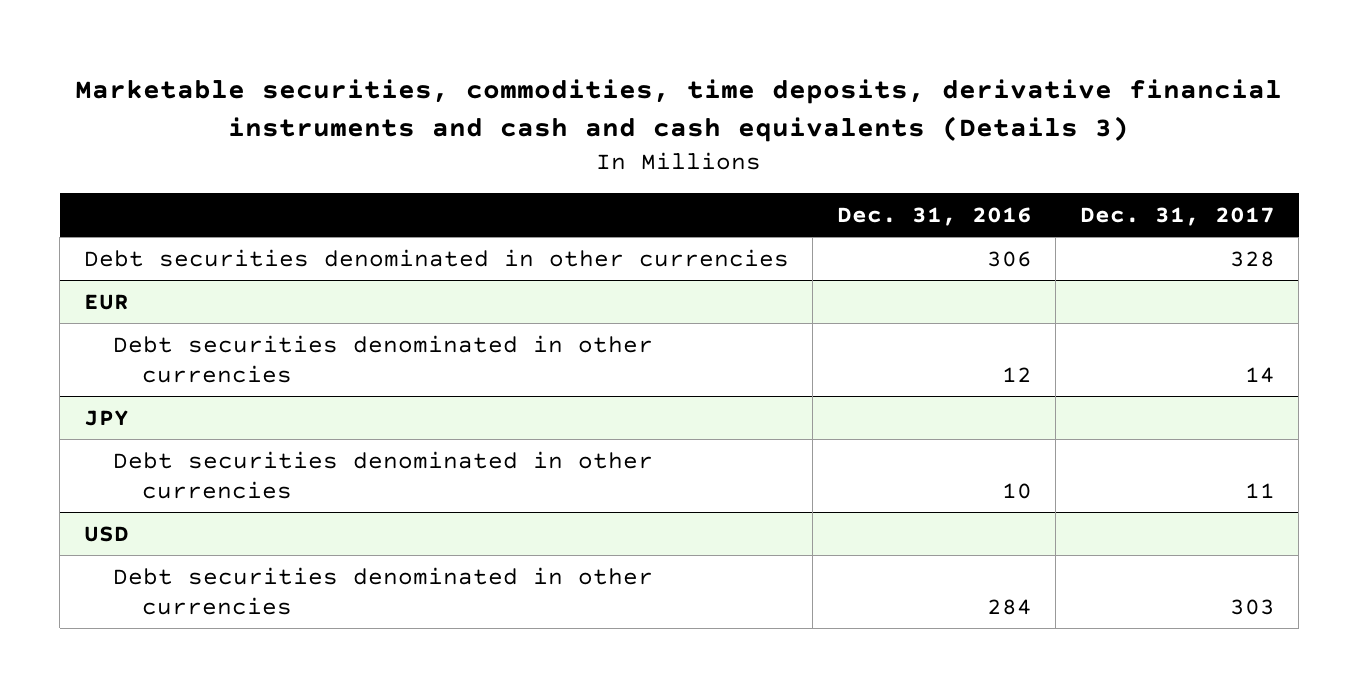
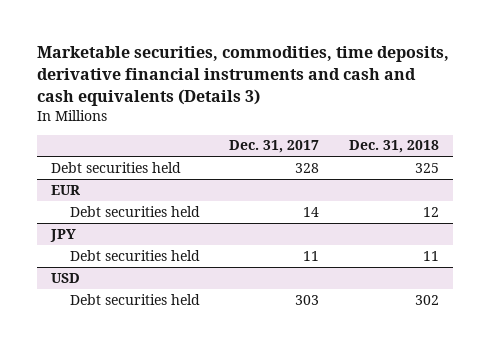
- | Dec. 31, 2016 | Dec. 31, 2017
+ | Dec. 31, 2017 | Dec. 31, 2018
- Debt securities denominated in other currencies | 306 | 328
+ Debt securities held | 328 | 325
@ EUR
- Debt securities denominated in other currencies | 12 | 14
+ Debt securities held | 14 | 12
@ JPY
- Debt securities denominated in other currencies | 10 | 11
+ Debt securities held | 11 | 11
@ USD
- Debt securities denominated in other currencies | 284 | 303
+ Debt securities held | 303 | 302

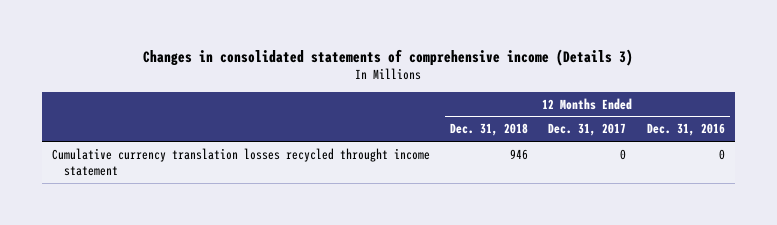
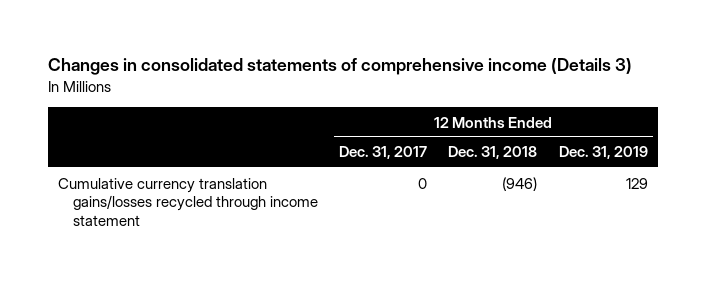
- | 12 Months Ended Dec. 31, 2018 | 12 Months Ended Dec. 31, 2017 | 12 Months Ended Dec. 31, 2016
+ | 12 Months Ended Dec. 31, 2017 | 12 Months Ended Dec. 31, 2018 | 12 Months Ended Dec. 31, 2019
- Cumulative currency translation losses recycled throught income statement | 946 | 0 | 0
+ Cumulative currency translation gains/losses recycled through income statement | 0 | (946) | 129

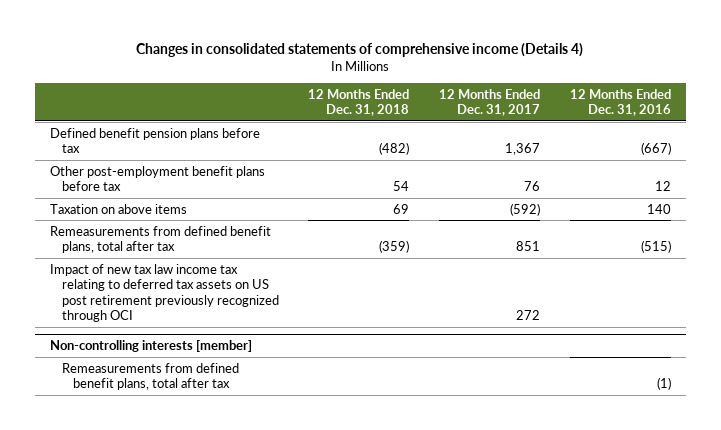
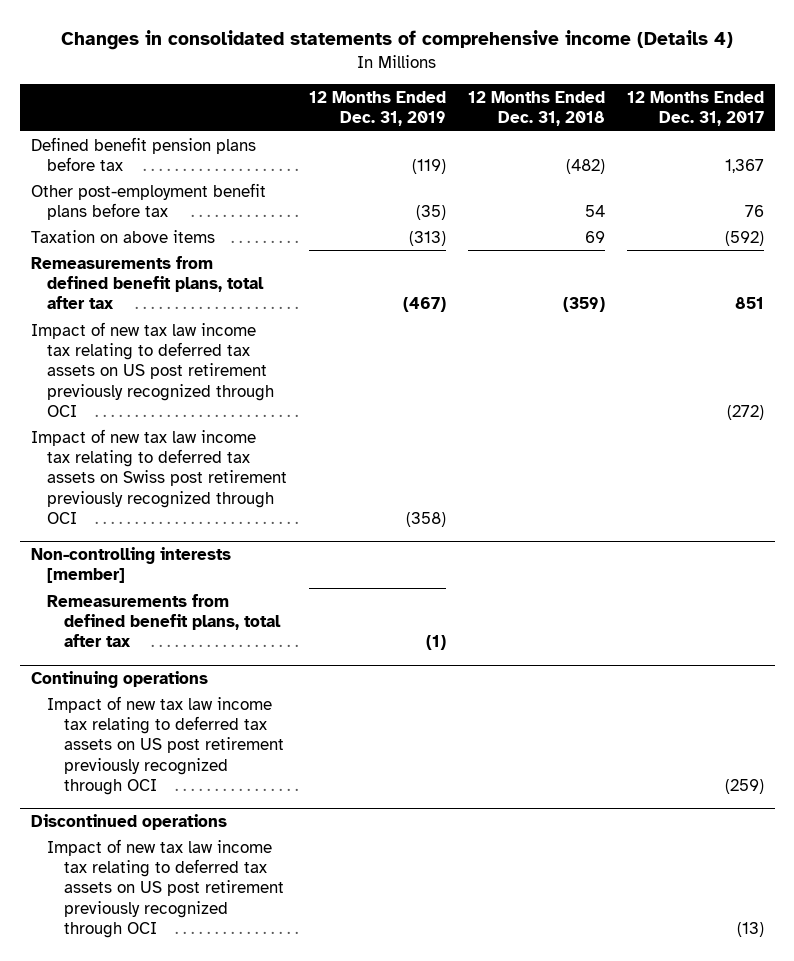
- | 12 Months Ended Dec. 31, 2018 | 12 Months Ended Dec. 31, 2017 | 12 Months Ended Dec. 31, 2016
+ | 12 Months Ended Dec. 31, 2019 | 12 Months Ended Dec. 31, 2018 | 12 Months Ended Dec. 31, 2017
- Impact of new tax law income tax relating to deferred tax assets on US post retirement previously recognized through OCI | | 272 |
+ Impact of new tax law income tax relating to deferred tax assets on US post retirement previously recognized through OCI | | | (272)
+ Impact of new tax law income tax relating to deferred tax assets on Swiss post retirement previously recognized through OCI | (358) | |
+ Continuing operations
+ Impact of new tax law income tax relating to deferred tax assets on US post retirement previously recognized through OCI | | | (259)
+ Discontinued operations
+ Impact of new tax law income tax relating to deferred tax assets on US post retirement previously recognized through OCI | | | (13)

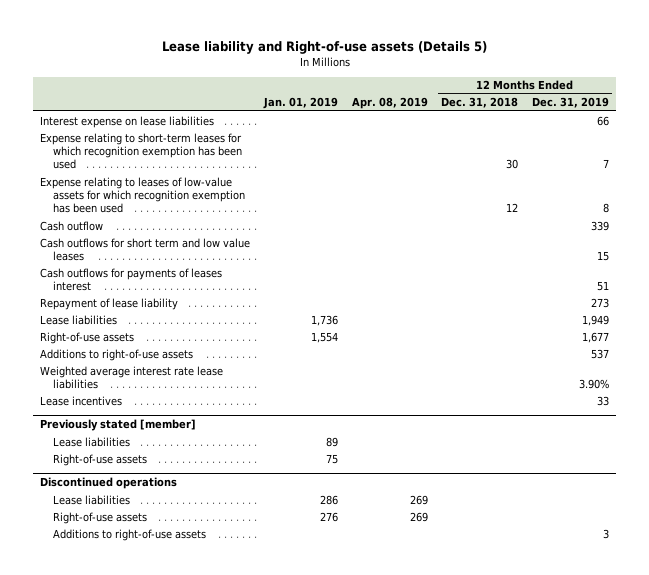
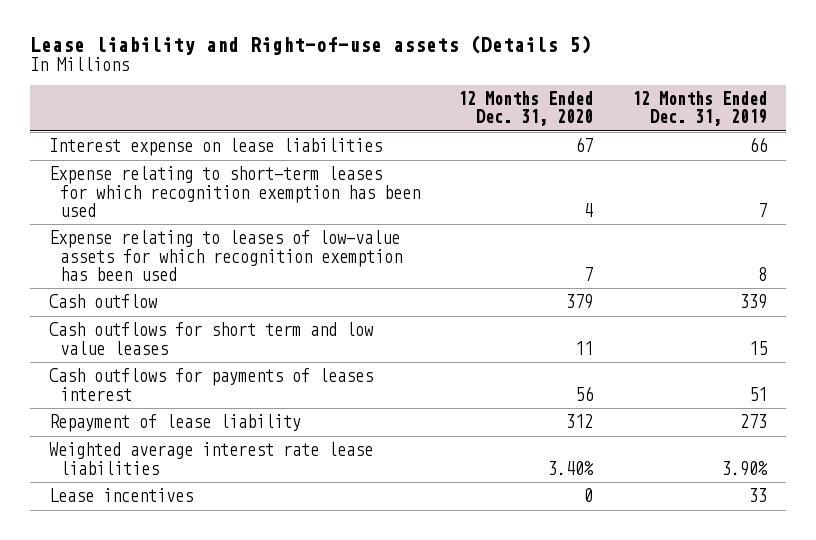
- | Jan. 01, 2019 | Apr. 08, 2019 | 12 Months Ended Dec. 31, 2018 | 12 Months Ended Dec. 31, 2019
+ | 12 Months Ended Dec. 31, 2020 | 12 Months Ended Dec. 31, 2019
- Lease liabilities | 1,736 | | | 1,949
- Right-of-use assets | 1,554 | | | 1,677
- Additions to right-of-use assets | | | | 537
- Previously stated [member]
- Lease liabilities | 89 | | |
- Right-of-use assets | 75 | | |
- Discontinued operations
- Lease liabilities | 286 | 269 | |
- Right-of-use assets | 276 | 269 | |
- Additions to right-of-use assets | | | | 3

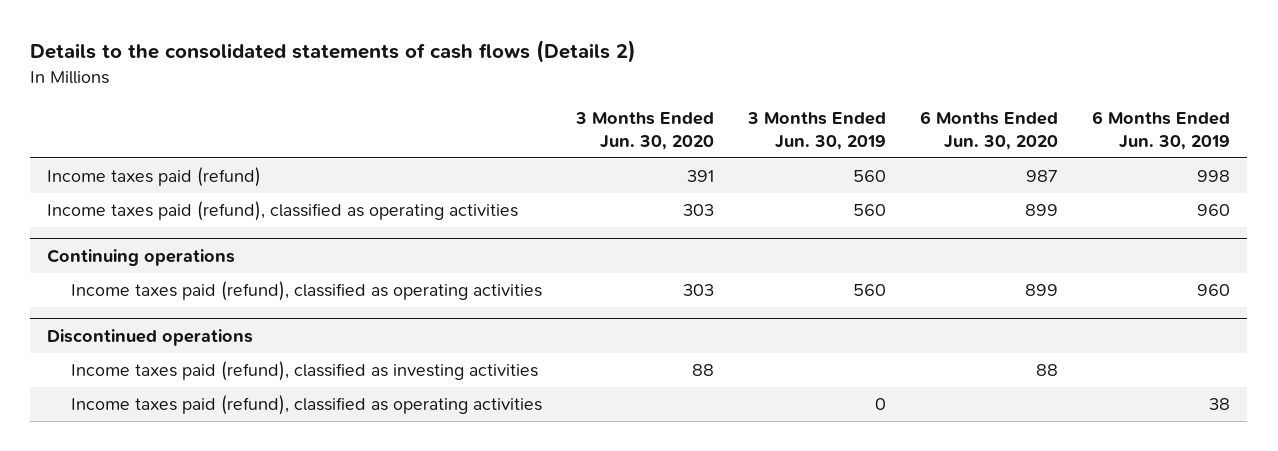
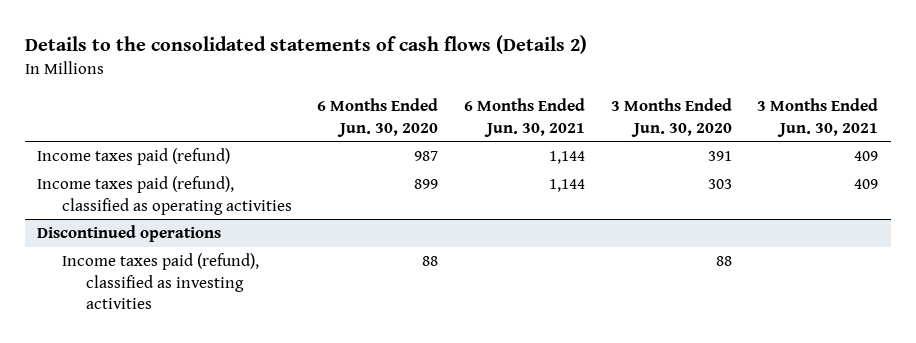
- | 3 Months Ended Jun. 30, 2020 | 3 Months Ended Jun. 30, 2019 | 6 Months Ended Jun. 30, 2020 | 6 Months Ended Jun. 30, 2019
+ | 6 Months Ended Jun. 30, 2020 | 6 Months Ended Jun. 30, 2021 | 3 Months Ended Jun. 30, 2020 | 3 Months Ended Jun. 30, 2021
- Continuing operations
- Income taxes paid (refund), classified as operating activities | 303 | 560 | 899 | 960
@ Discontinued operations
- Income taxes paid (refund), classified as operating activities | | 0 | | 38

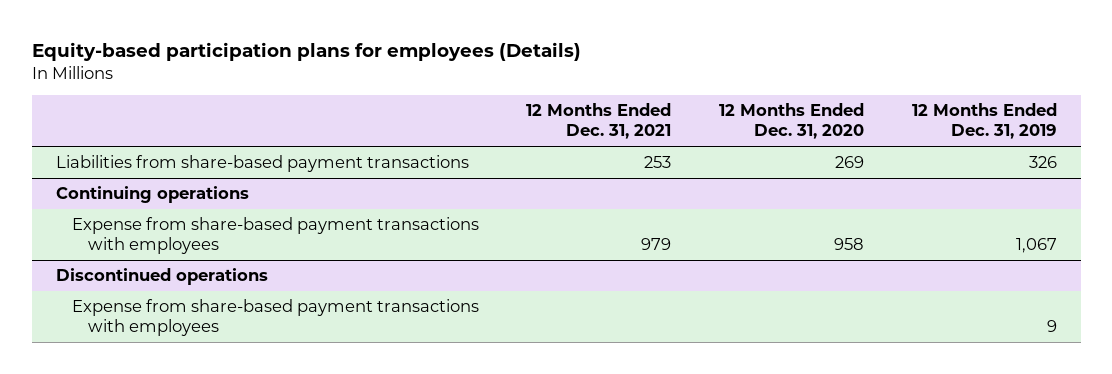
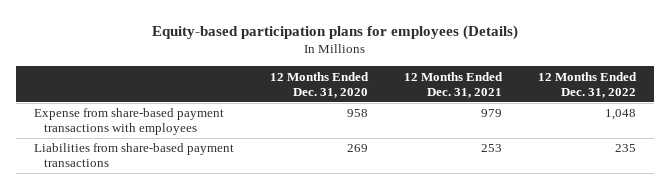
- | 12 Months Ended Dec. 31, 2021 | 12 Months Ended Dec. 31, 2020 | 12 Months Ended Dec. 31, 2019
+ | 12 Months Ended Dec. 31, 2020 | 12 Months Ended Dec. 31, 2021 | 12 Months Ended Dec. 31, 2022
- Continuing operations
- Discontinued operations
- Expense from share-based payment transactions with employees | | | 9
moved down: Liabilities from share-based payment transactions | 269 | 253 | 235

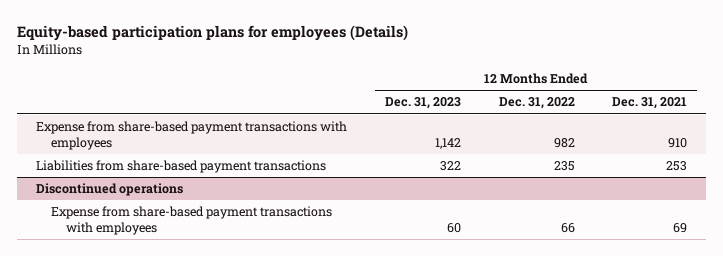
- | 12 Months Ended Dec. 31, 2020 | 12 Months Ended Dec. 31, 2021 | 12 Months Ended Dec. 31, 2022
+ | 12 Months Ended Dec. 31, 2023 | 12 Months Ended Dec. 31, 2022 | 12 Months Ended Dec. 31, 2021
- Expense from share-based payment transactions with employees | 958 | 979 | 1,048
+ Expense from share-based payment transactions with employees | 1,142 | 982 | 910
+ Discontinued operations
+ Expense from share-based payment transactions with employees | 60 | 66 | 69

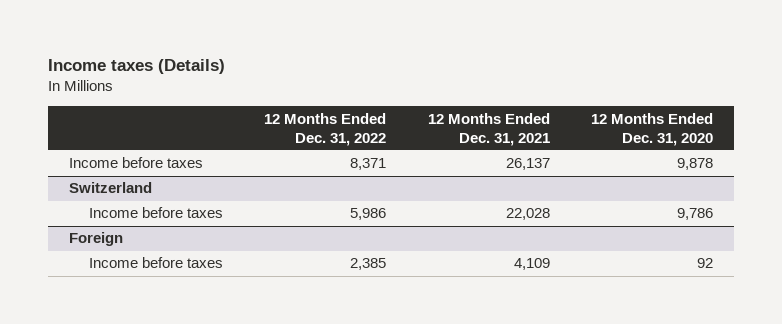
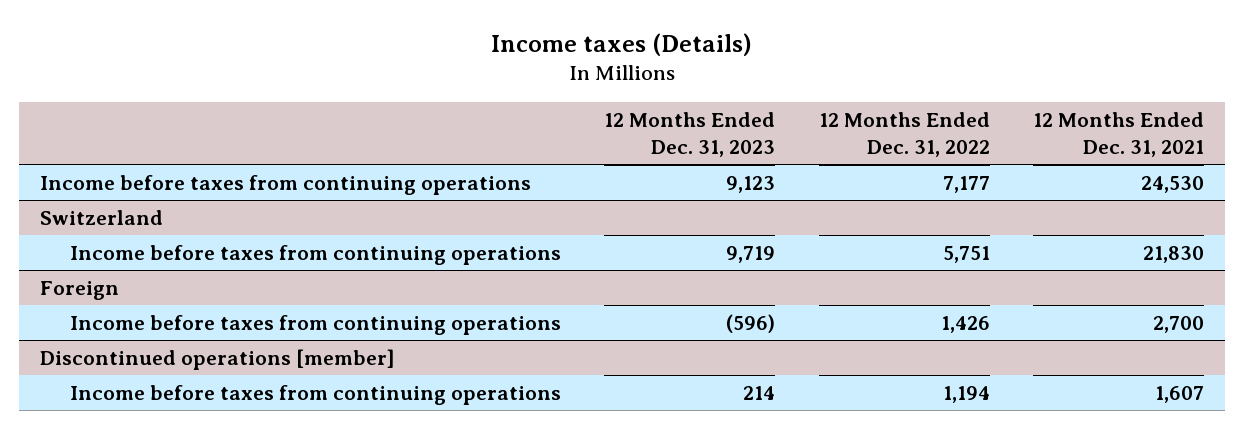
- | 12 Months Ended Dec. 31, 2022 | 12 Months Ended Dec. 31, 2021 | 12 Months Ended Dec. 31, 2020
+ | 12 Months Ended Dec. 31, 2023 | 12 Months Ended Dec. 31, 2022 | 12 Months Ended Dec. 31, 2021
- Income before taxes | 8,371 | 26,137 | 9,878
+ Income before taxes from continuing operations | 9,123 | 7,177 | 24,530
@ Switzerland
- Income before taxes | 5,986 | 22,028 | 9,786
+ Income before taxes from continuing operations | 9,719 | 5,751 | 21,830
@ Foreign
- Income before taxes | 2,385 | 4,109 | 92
+ Income before taxes from continuing operations | (596) | 1,426 | 2,700
+ Discontinued operations [member]
+ Income before taxes from continuing operations | 214 | 1,194 | 1,607

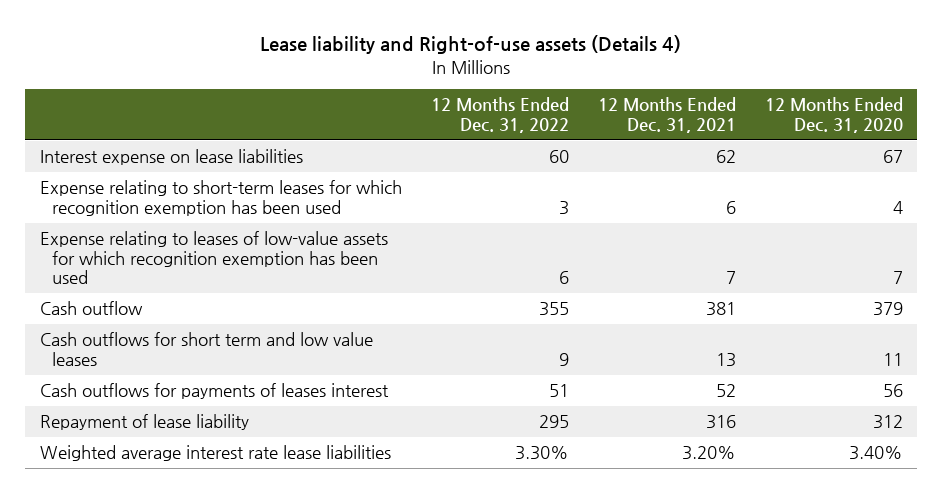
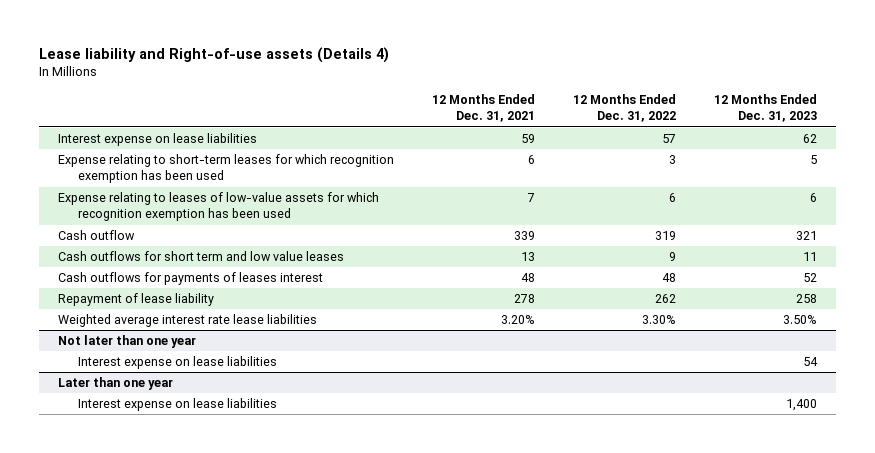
- | 12 Months Ended Dec. 31, 2022 | 12 Months Ended Dec. 31, 2021 | 12 Months Ended Dec. 31, 2020
+ | 12 Months Ended Dec. 31, 2021 | 12 Months Ended Dec. 31, 2022 | 12 Months Ended Dec. 31, 2023
- Interest expense on lease liabilities | 60 | 62 | 67
+ Interest expense on lease liabilities | 59 | 57 | 62
- Cash outflow | 355 | 381 | 379
+ Cash outflow | 339 | 319 | 321
- Cash outflows for payments of leases interest | 51 | 52 | 56
- Repayment of lease liability | 295 | 316 | 312
+ Cash outflows for payments of leases interest | 48 | 48 | 52
+ Repayment of lease liability | 278 | 262 | 258
+ Not later than one year
+ Interest expense on lease liabilities | | | 54
+ Later than one year
+ Interest expense on lease liabilities | | | 1,400

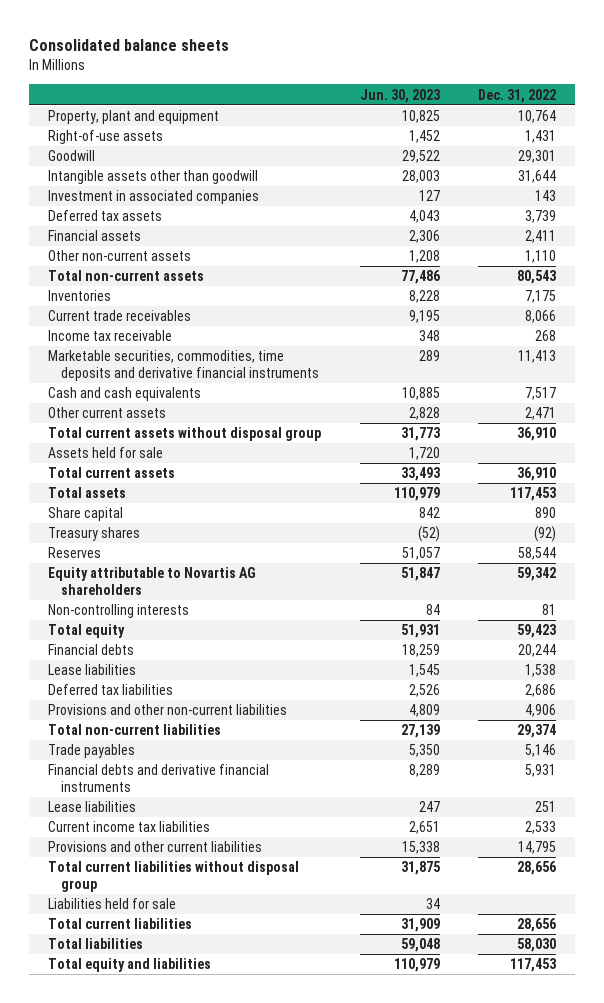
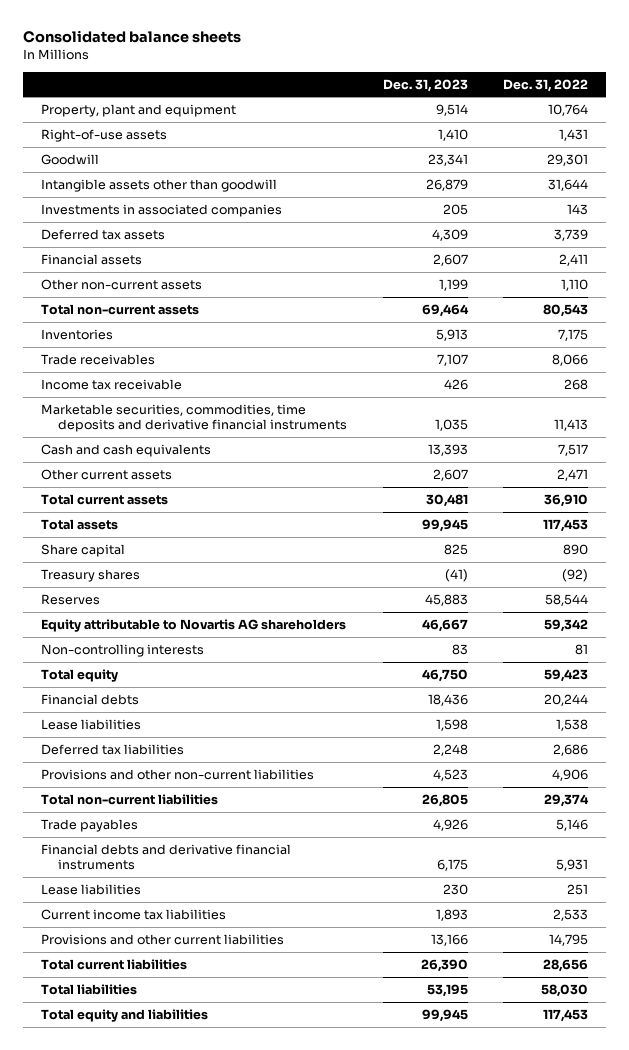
- | Jun. 30, 2023 | Dec. 31, 2022
+ | Dec. 31, 2023 | Dec. 31, 2022
- Investment in associated companies | 127 | 143
+ Investments in associated companies | 205 | 143
- Current trade receivables | 9,195 | 8,066
+ Trade receivables | 7,107 | 8,066
- Total current assets without disposal group | 31,773 | 36,910
- Assets held for sale | 1,720 |
- Total current liabilities without disposal group | 31,875 | 28,656
- Liabilities held for sale | 34 |

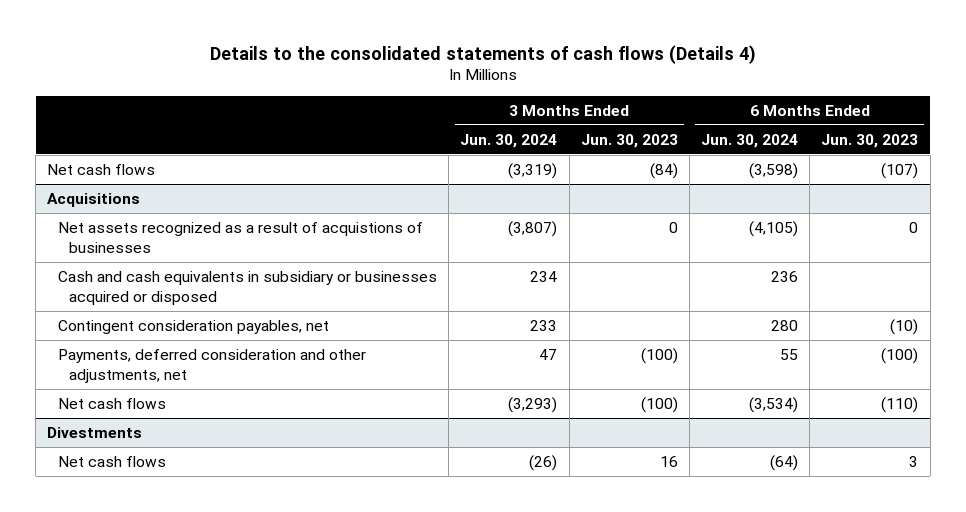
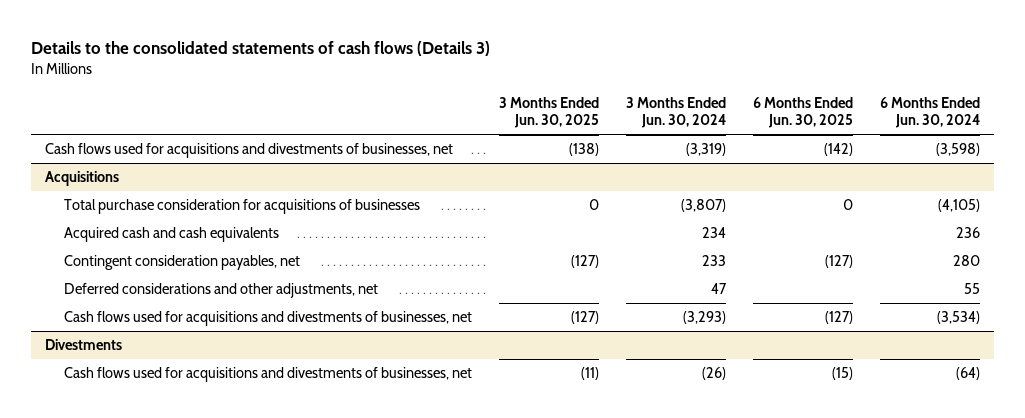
- Details to the consolidated statements of cash flows (Details 4)
+ Details to the consolidated statements of cash flows (Details 3)
- | 3 Months Ended Jun. 30, 2024 | 3 Months Ended Jun. 30, 2023 | 6 Months Ended Jun. 30, 2024 | 6 Months Ended Jun. 30, 2023
+ | 3 Months Ended Jun. 30, 2025 | 3 Months Ended Jun. 30, 2024 | 6 Months Ended Jun. 30, 2025 | 6 Months Ended Jun. 30, 2024
- Net cash flows | (3,319) | (84) | (3,598) | (107)
+ Cash flows used for acquisitions and divestments of businesses, net | (138) | (3,319) | (142) | (3,598)
@ Acquisitions
- Net assets recognized as a result of acquistions of businesses | (3,807) | 0 | (4,105) | 0
- Cash and cash equivalents in subsidiary or businesses acquired or disposed | 234 | | 236 |
+ Total purchase consideration for acquisitions of businesses | 0 | (3,807) | 0 | (4,105)
+ Acquired cash and cash equivalents | | 234 | | 236
- Payments, deferred consideration and other adjustments, net | 47 | (100) | 55 | (100)
- Net cash flows | (3,293) | (100) | (3,534) | (110)
+ Deferred considerations and other adjustments, net | | 47 | | 55
+ Cash flows used for acquisitions and divestments of businesses, net | (127) | (3,293) | (127) | (3,534)
@ Divestments
- Net cash flows | (26) | 16 | (64) | 3
+ Cash flows used for acquisitions and divestments of businesses, net | (11) | (26) | (15) | (64)

